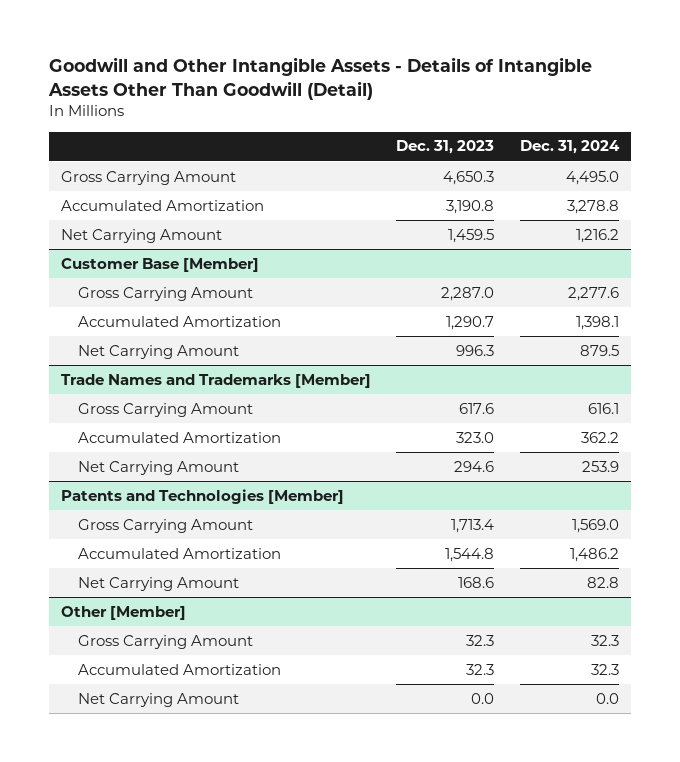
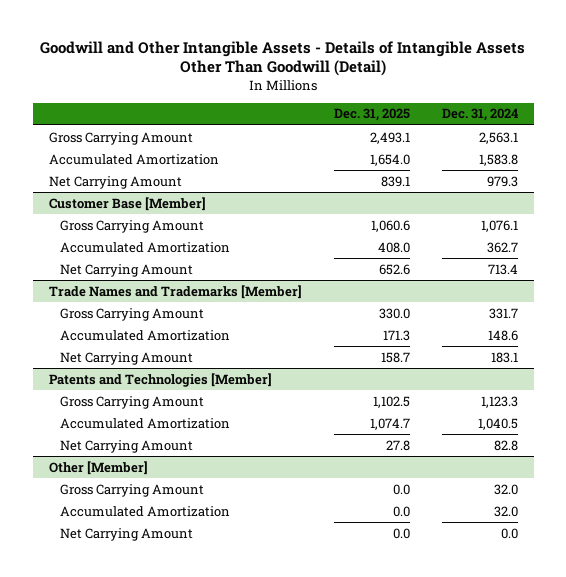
- | Dec. 31, 2023 | Dec. 31, 2024
+ | Dec. 31, 2025 | Dec. 31, 2024
- Gross Carrying Amount | 4,650.3 | 4,495.0
- Accumulated Amortization | 3,190.8 | 3,278.8
- Net Carrying Amount | 1,459.5 | 1,216.2
+ Gross Carrying Amount | 2,493.1 | 2,563.1
+ Accumulated Amortization | 1,654.0 | 1,583.8
+ Net Carrying Amount | 839.1 | 979.3
@ Customer Base [Member]
- Gross Carrying Amount | 2,287.0 | 2,277.6
- Accumulated Amortization | 1,290.7 | 1,398.1
- Net Carrying Amount | 996.3 | 879.5
+ Gross Carrying Amount | 1,060.6 | 1,076.1
+ Accumulated Amortization | 408.0 | 362.7
+ Net Carrying Amount | 652.6 | 713.4
@ Trade Names and Trademarks [Member]
- Gross Carrying Amount | 617.6 | 616.1
- Accumulated Amortization | 323.0 | 362.2
- Net Carrying Amount | 294.6 | 253.9
+ Gross Carrying Amount | 330.0 | 331.7
+ Accumulated Amortization | 171.3 | 148.6
+ Net Carrying Amount | 158.7 | 183.1
@ Patents and Technologies [Member]
- Gross Carrying Amount | 1,713.4 | 1,569.0
- Accumulated Amortization | 1,544.8 | 1,486.2
+ Gross Carrying Amount | 1,102.5 | 1,123.3
+ Accumulated Amortization | 1,074.7 | 1,040.5
@ Other [Member]
- Gross Carrying Amount | 32.3 | 32.3
- Accumulated Amortization | 32.3 | 32.3
+ Gross Carrying Amount | 0.0 | 32.0
+ Accumulated Amortization | 0.0 | 32.0

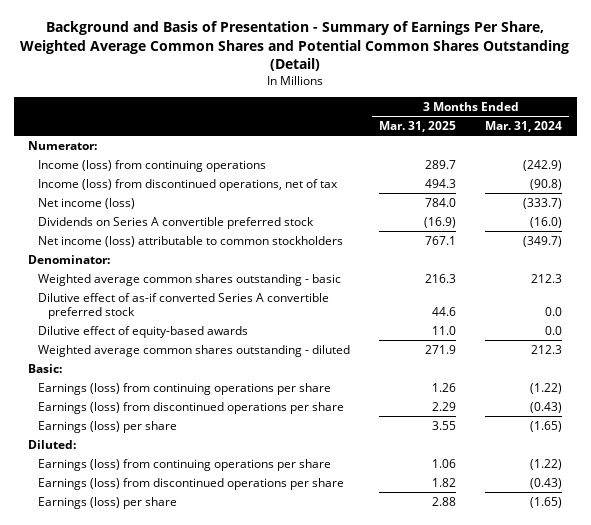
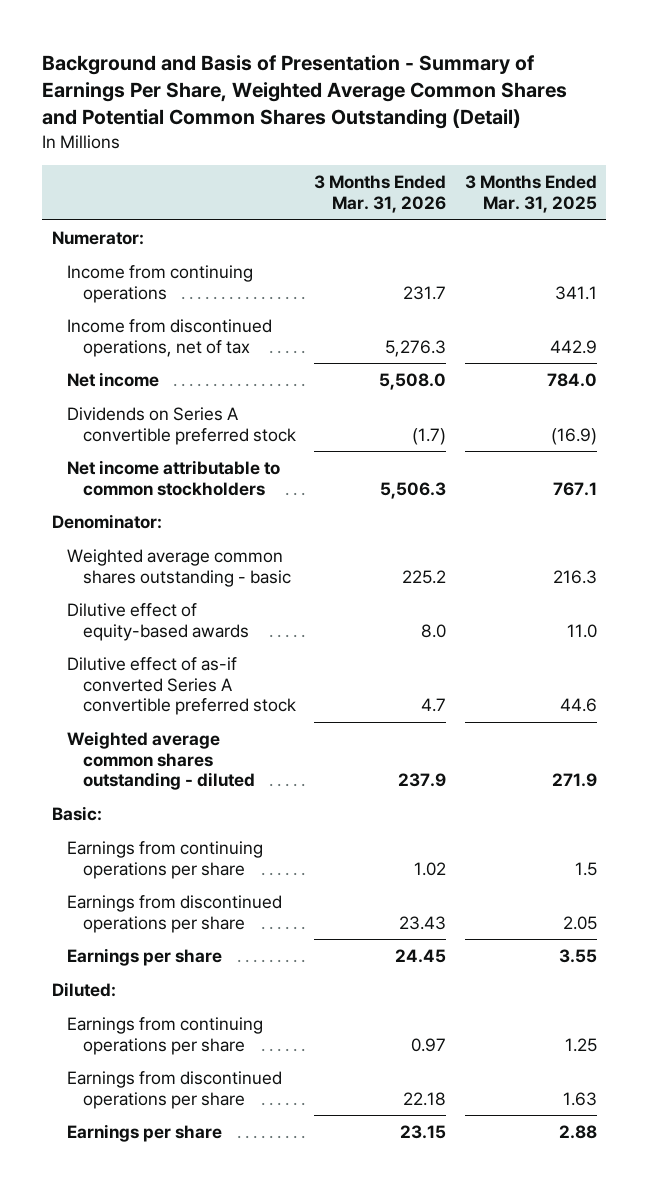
- | 3 Months Ended Mar. 31, 2025 | 3 Months Ended Mar. 31, 2024
+ | 3 Months Ended Mar. 31, 2026 | 3 Months Ended Mar. 31, 2025
- Income (loss) from continuing operations | 289.7 | (242.9)
- Income (loss) from discontinued operations, net of tax | 494.3 | (90.8)
- Net income (loss) | 784.0 | (333.7)
+ Income from continuing operations | 231.7 | 341.1
+ Income from discontinued operations, net of tax | 5,276.3 | 442.9
+ Net income | 5,508.0 | 784.0
- Net income (loss) attributable to common stockholders | 767.1 | (349.7)
+ Net income attributable to common stockholders | 5,506.3 | 767.1
moved down: Dilutive effect of as-if converted Series A convertible preferred stock | 4.7 | 44.6
- Earnings (loss) from continuing operations per share | 1.26 | (1.22)
- Earnings (loss) from discontinued operations per share | 2.29 | (0.43)
- Earnings (loss) per share | 3.55 | (1.65)
+ Earnings from continuing operations per share | 1.02 | 1.5
+ Earnings from discontinued operations per share | 23.43 | 2.05
+ Earnings per share | 24.45 | 3.55
- Earnings (loss) from continuing operations per share | 1.06 | (1.22)
- Earnings (loss) from discontinued operations per share | 1.82 | (0.43)
- Earnings (loss) per share | 2.88 | (1.65)
+ Earnings from continuing operations per share | 0.97 | 1.25
+ Earnings from discontinued operations per share | 22.18 | 1.63
+ Earnings per share | 23.15 | 2.88

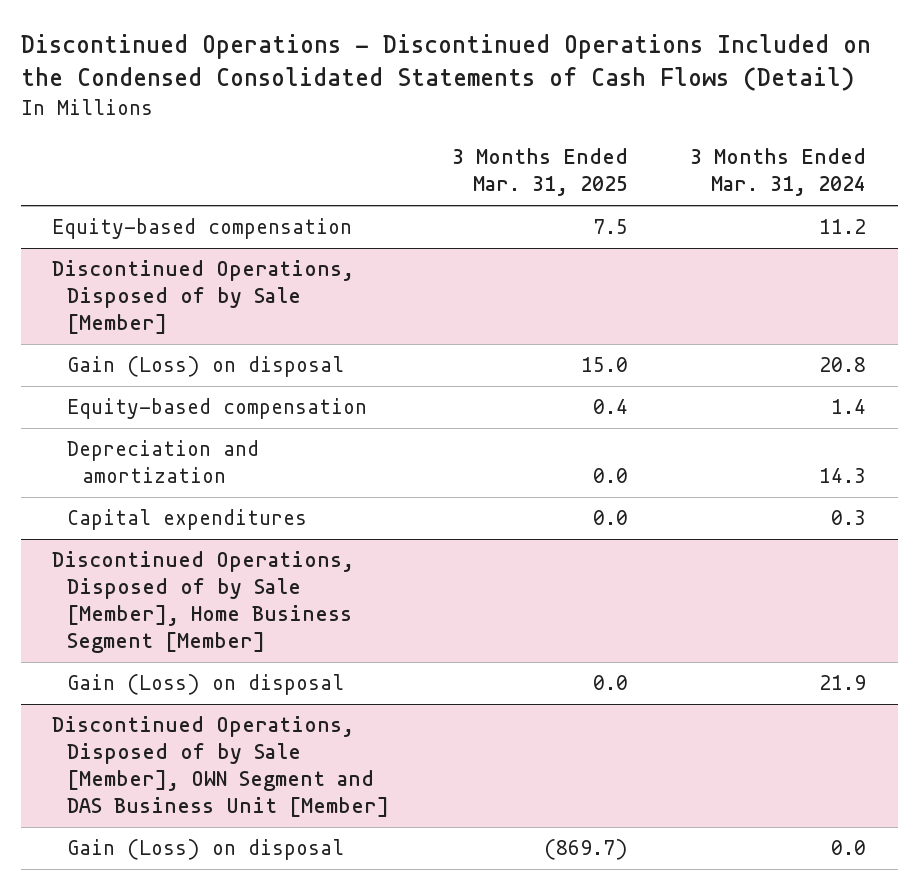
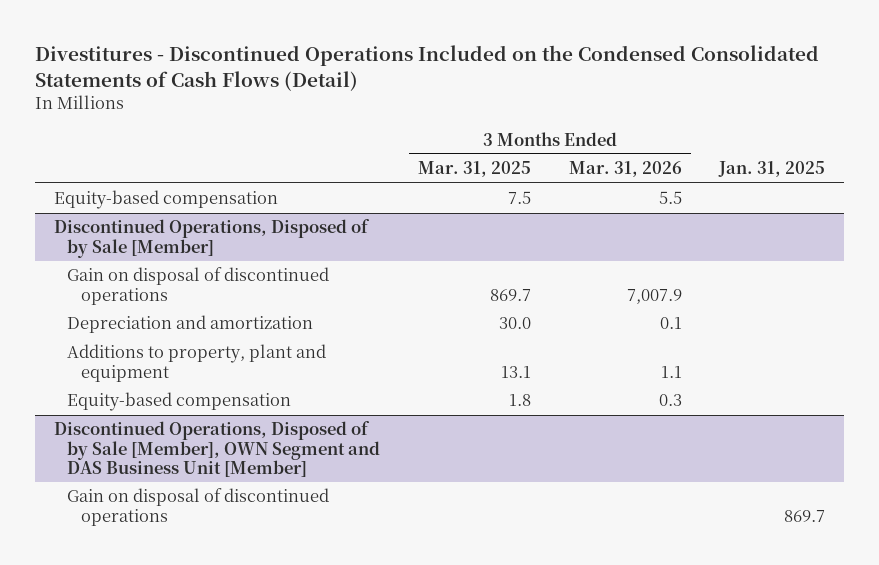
- Discontinued Operations - Discontinued Operations Included on the Condensed Consolidated Statements of Cash Flows (Detail)
+ Divestitures - Discontinued Operations Included on the Condensed Consolidated Statements of Cash Flows (Detail)
- | 3 Months Ended Mar. 31, 2025 | 3 Months Ended Mar. 31, 2024
+ | 3 Months Ended Mar. 31, 2025 | 3 Months Ended Mar. 31, 2026 | Jan. 31, 2025
@ Discontinued Operations, Disposed of by Sale [Member]
- Gain (Loss) on disposal | 15.0 | 20.8
- Equity-based compensation | 0.4 | 1.4
- Depreciation and amortization | 0.0 | 14.3
- Capital expenditures | 0.0 | 0.3
- Discontinued Operations, Disposed of by Sale [Member], Home Business Segment [Member]
- Gain (Loss) on disposal | 0.0 | 21.9
@ Discontinued Operations, Disposed of by Sale [Member]
+ Gain on disposal of discontinued operations | 869.7 | 7,007.9 |
+ Depreciation and amortization | 30.0 | 0.1 |
+ Additions to property, plant and equipment | 13.1 | 1.1 |
+ Equity-based compensation | 1.8 | 0.3 |
@ Discontinued Operations, Disposed of by Sale [Member], OWN Segment and DAS Business Unit [Member]
- Gain (Loss) on disposal | (869.7) | 0.0
+ Gain on disposal of discontinued operations | | | 869.7

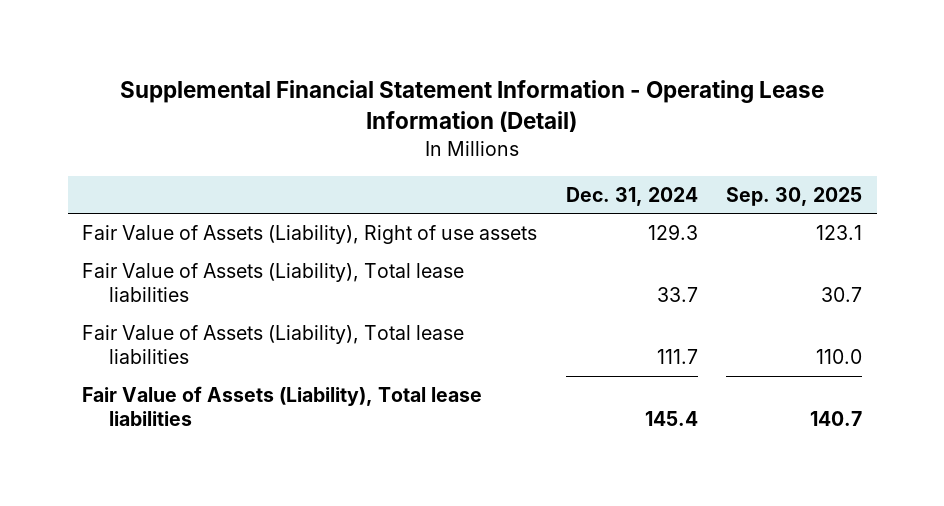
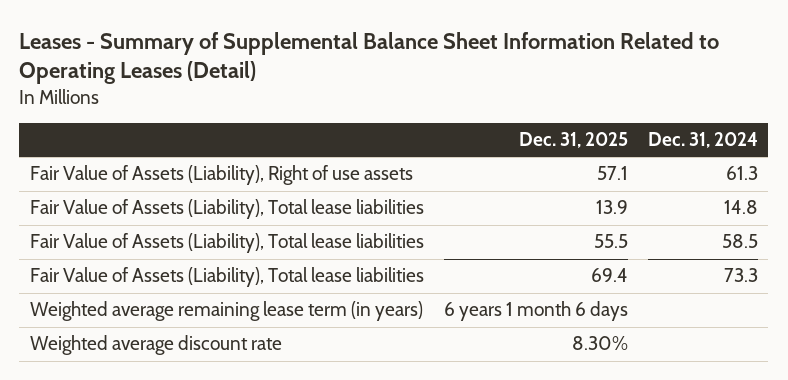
- Supplemental Financial Statement Information - Operating Lease Information (Detail)
+ Leases - Summary of Supplemental Balance Sheet Information Related to Operating Leases (Detail)
- | Dec. 31, 2024 | Sep. 30, 2025
+ | Dec. 31, 2025 | Dec. 31, 2024
- Fair Value of Assets (Liability), Right of use assets | 129.3 | 123.1
- Fair Value of Assets (Liability), Total lease liabilities | 33.7 | 30.7
- Fair Value of Assets (Liability), Total lease liabilities | 111.7 | 110.0
- Fair Value of Assets (Liability), Total lease liabilities | 145.4 | 140.7
+ Fair Value of Assets (Liability), Right of use assets | 57.1 | 61.3
+ Fair Value of Assets (Liability), Total lease liabilities | 13.9 | 14.8
+ Fair Value of Assets (Liability), Total lease liabilities | 55.5 | 58.5
+ Fair Value of Assets (Liability), Total lease liabilities | 69.4 | 73.3
+ Weighted average remaining lease term (in years) | 6 years 1 month 6 days |
+ Weighted average discount rate | 8.30% |

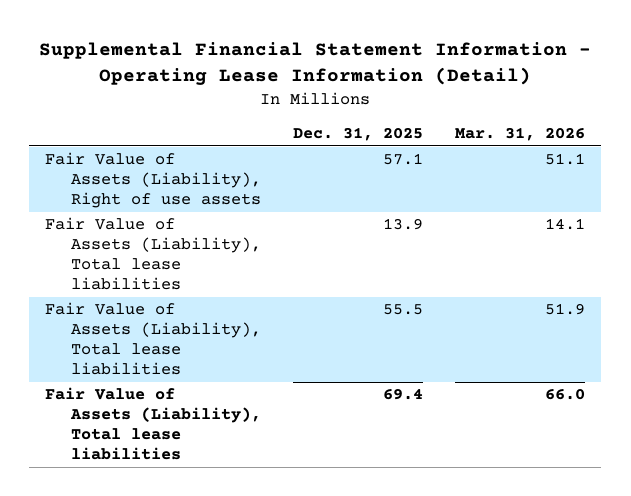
- Leases - Summary of Supplemental Balance Sheet Information Related to Operating Leases (Detail)
+ Supplemental Financial Statement Information - Operating Lease Information (Detail)
- | Dec. 31, 2025 | Dec. 31, 2024
+ | Dec. 31, 2025 | Mar. 31, 2026
- Weighted average remaining lease term (in years) | 6 years 1 month 6 days |
- Weighted average discount rate | 8.30% |

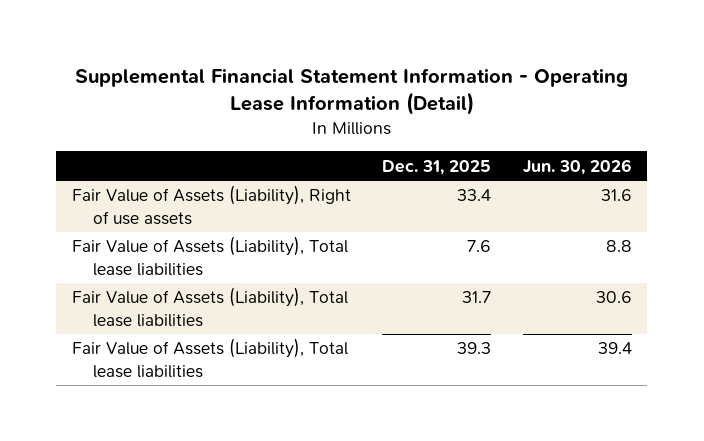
- | Dec. 31, 2025 | Mar. 31, 2026
+ | Dec. 31, 2025 | Jun. 30, 2026
- Fair Value of Assets (Liability), Right of use assets | 57.1 | 51.1
- Fair Value of Assets (Liability), Total lease liabilities | 13.9 | 14.1
- Fair Value of Assets (Liability), Total lease liabilities | 55.5 | 51.9
- Fair Value of Assets (Liability), Total lease liabilities | 69.4 | 66.0
+ Fair Value of Assets (Liability), Right of use assets | 33.4 | 31.6
+ Fair Value of Assets (Liability), Total lease liabilities | 7.6 | 8.8
+ Fair Value of Assets (Liability), Total lease liabilities | 31.7 | 30.6
+ Fair Value of Assets (Liability), Total lease liabilities | 39.3 | 39.4

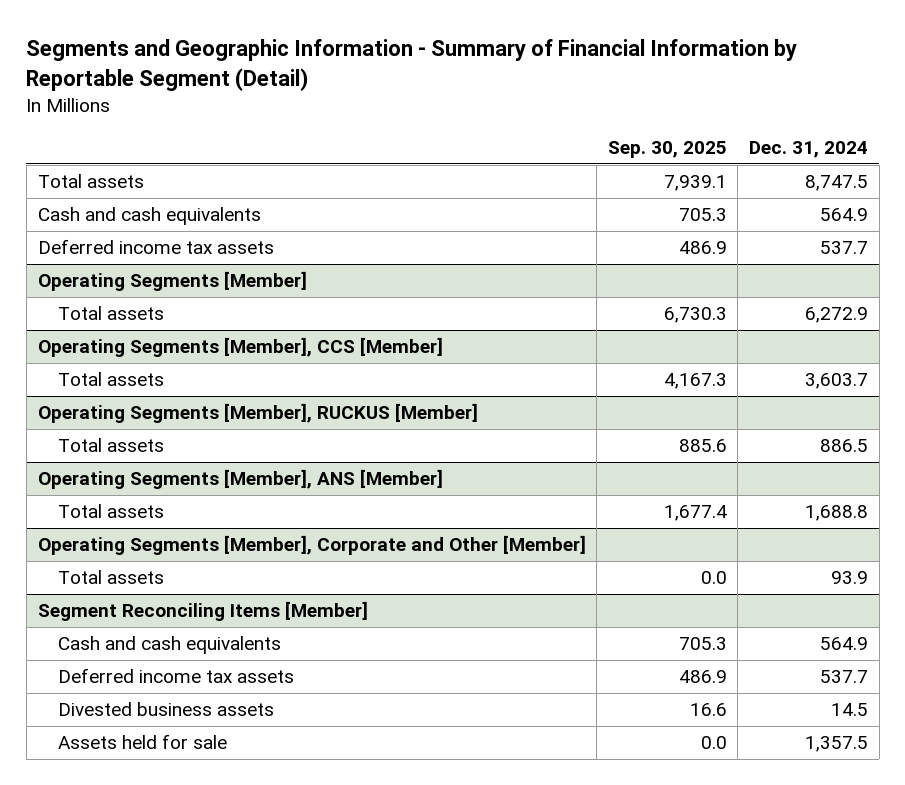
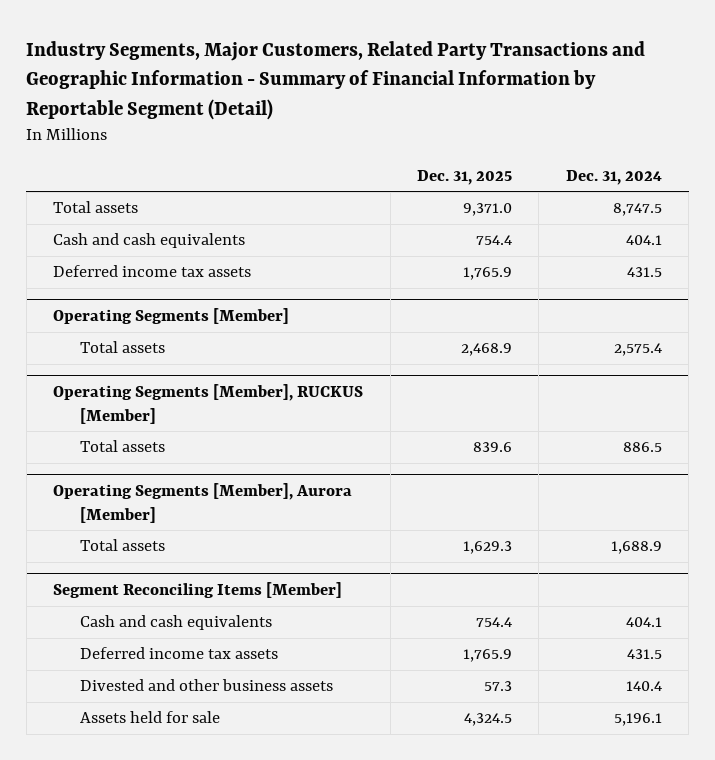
- Segments and Geographic Information - Summary of Financial Information by Reportable Segment (Detail)
+ Industry Segments, Major Customers, Related Party Transactions and Geographic Information - Summary of Financial Information by Reportable Segment (Detail)
- | Sep. 30, 2025 | Dec. 31, 2024
+ | Dec. 31, 2025 | Dec. 31, 2024
- Cash and cash equivalents | 705.3 | 564.9
- Deferred income tax assets | 486.9 | 537.7
+ Cash and cash equivalents | 754.4 | 404.1
+ Deferred income tax assets | 1,765.9 | 431.5
@ Operating Segments [Member]
- Total assets | 6,730.3 | 6,272.9
- Operating Segments [Member], CCS [Member]
- Total assets | 4,167.3 | 3,603.7
@ Operating Segments [Member]
+ Total assets | 2,468.9 | 2,575.4
- Operating Segments [Member], ANS [Member]
- Total assets | 1,677.4 | 1,688.8
- Operating Segments [Member], Corporate and Other [Member]
- Total assets | 0.0 | 93.9
+ Operating Segments [Member], Aurora [Member]
+ Total assets | 1,629.3 | 1,688.9
@ Segment Reconciling Items [Member]
- Cash and cash equivalents | 705.3 | 564.9
- Deferred income tax assets | 486.9 | 537.7
- Divested business assets | 16.6 | 14.5
- Assets held for sale | 0.0 | 1,357.5
+ Cash and cash equivalents | 754.4 | 404.1
+ Deferred income tax assets | 1,765.9 | 431.5
+ Divested and other business assets | 57.3 | 140.4
+ Assets held for sale | 4,324.5 | 5,196.1

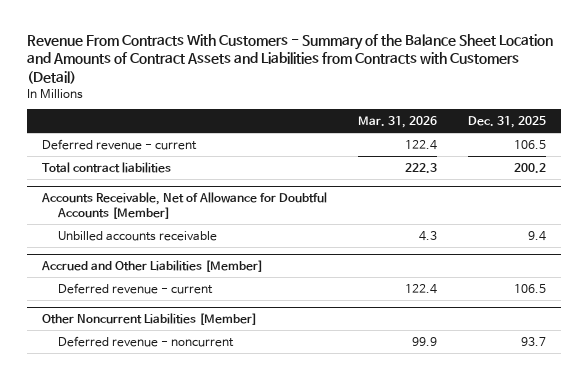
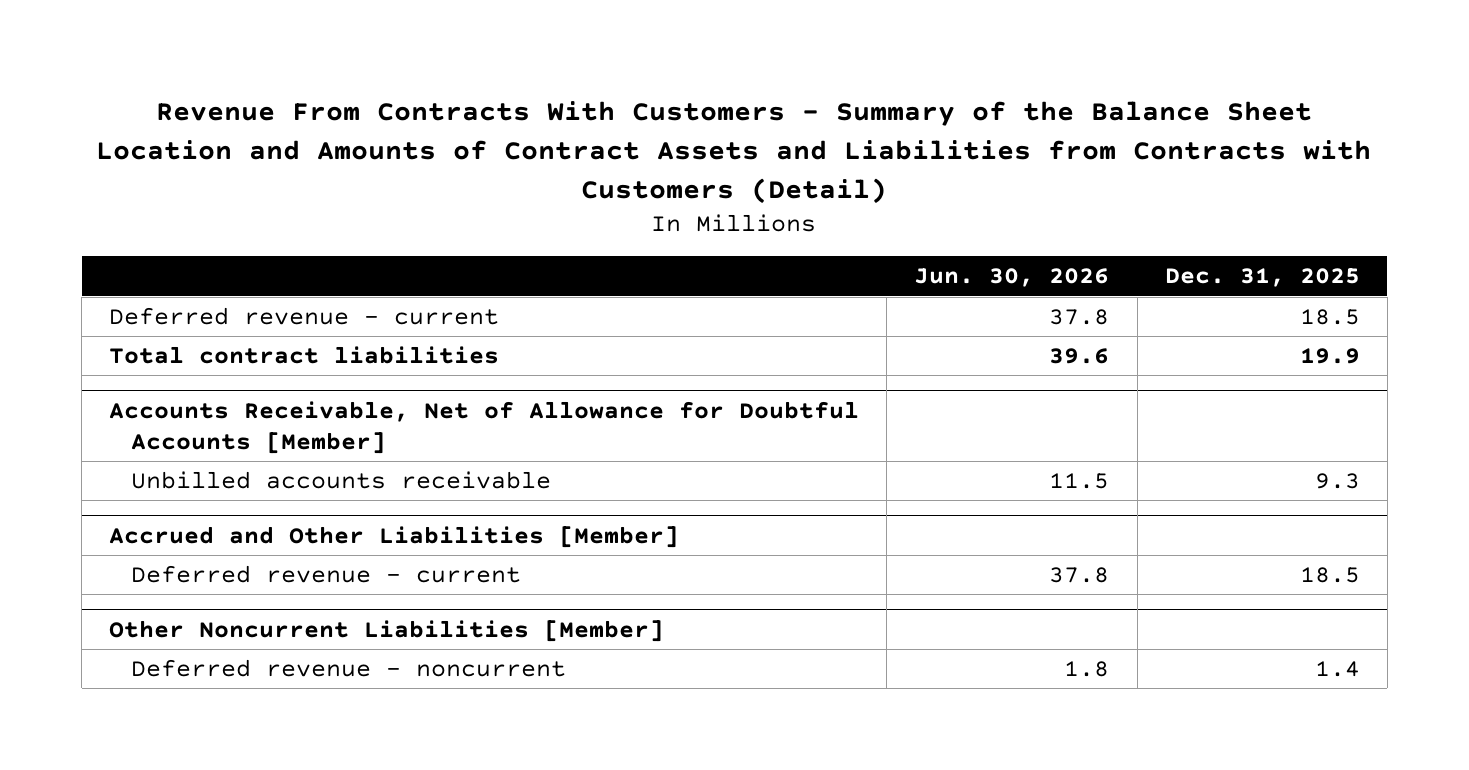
- | Mar. 31, 2026 | Dec. 31, 2025
+ | Jun. 30, 2026 | Dec. 31, 2025
- Deferred revenue - current | 122.4 | 106.5
- Total contract liabilities | 222.3 | 200.2
+ Deferred revenue - current | 37.8 | 18.5
+ Total contract liabilities | 39.6 | 19.9
@ Accounts Receivable, Net of Allowance for Doubtful Accounts [Member]
- Unbilled accounts receivable | 4.3 | 9.4
+ Unbilled accounts receivable | 11.5 | 9.3
@ Accrued and Other Liabilities [Member]
- Deferred revenue - current | 122.4 | 106.5
+ Deferred revenue - current | 37.8 | 18.5
@ Other Noncurrent Liabilities [Member]
- Deferred revenue - noncurrent | 99.9 | 93.7
+ Deferred revenue - noncurrent | 1.8 | 1.4

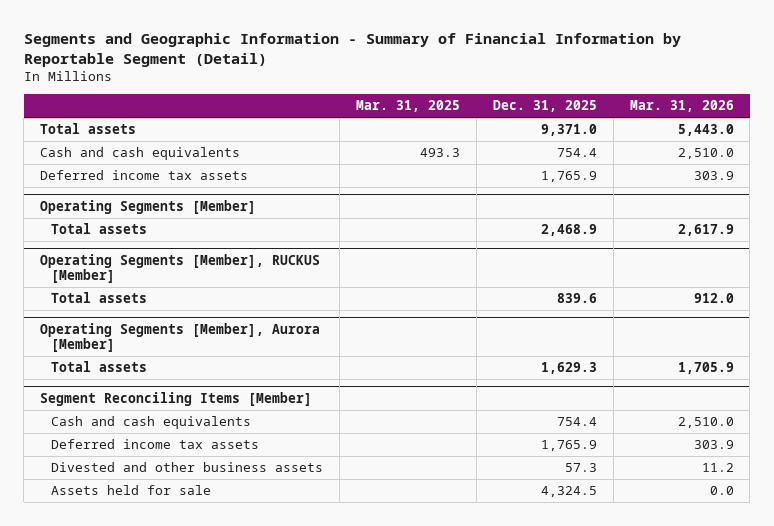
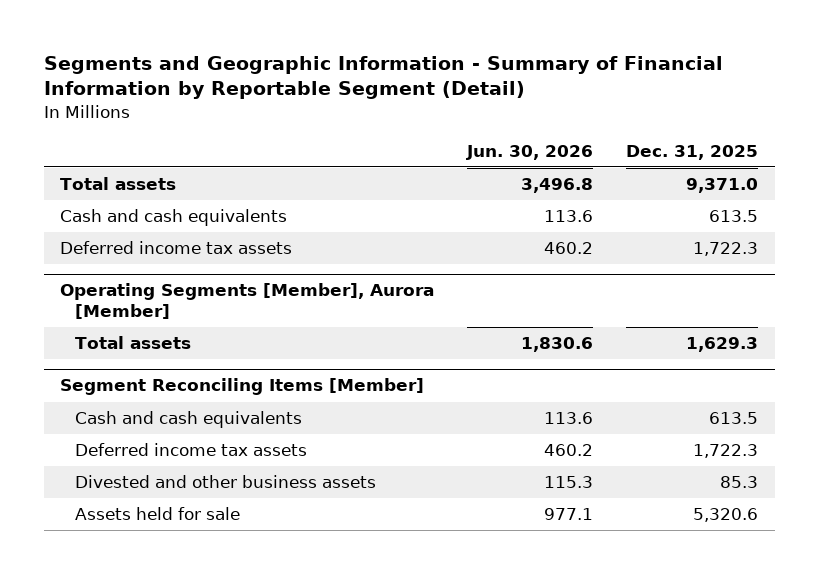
- | Mar. 31, 2025 | Dec. 31, 2025 | Mar. 31, 2026
+ | Jun. 30, 2026 | Dec. 31, 2025
- Cash and cash equivalents | 493.3 | 754.4 | 2,510.0
- Deferred income tax assets | | 1,765.9 | 303.9
- Operating Segments [Member]
- Total assets | | 2,468.9 | 2,617.9
- Operating Segments [Member], RUCKUS [Member]
- Total assets | | 839.6 | 912.0
+ Cash and cash equivalents | 113.6 | 613.5
+ Deferred income tax assets | 460.2 | 1,722.3
@ Segment Reconciling Items [Member]
- Cash and cash equivalents | | 754.4 | 2,510.0
- Deferred income tax assets | | 1,765.9 | 303.9
- Divested and other business assets | | 57.3 | 11.2
- Assets held for sale | | 4,324.5 | 0.0
+ Cash and cash equivalents | 113.6 | 613.5
+ Deferred income tax assets | 460.2 | 1,722.3
+ Divested and other business assets | 115.3 | 85.3
+ Assets held for sale | 977.1 | 5,320.6

